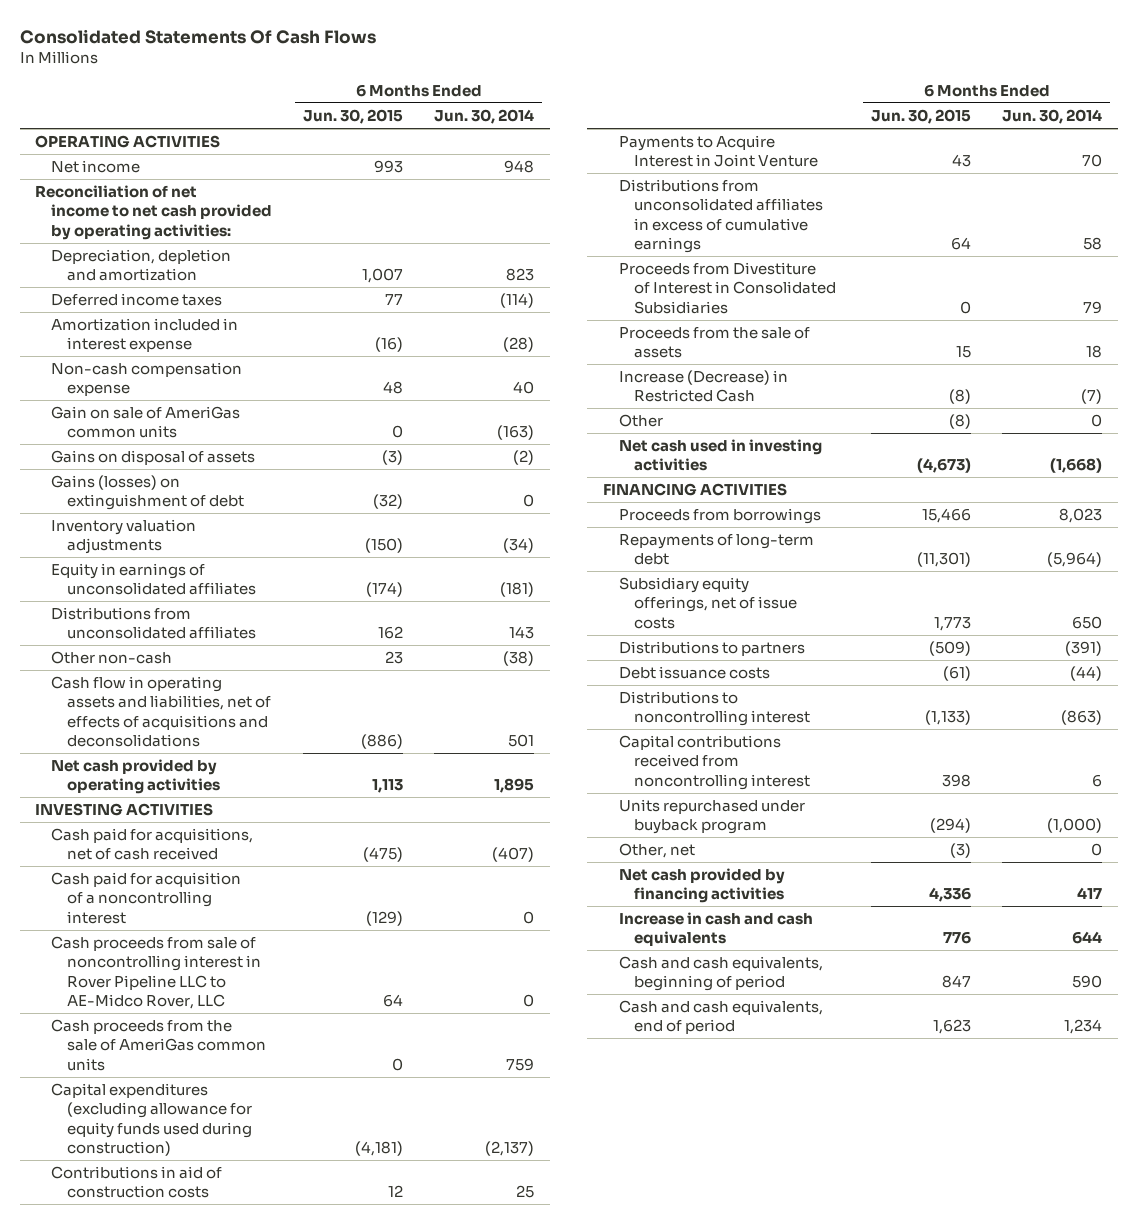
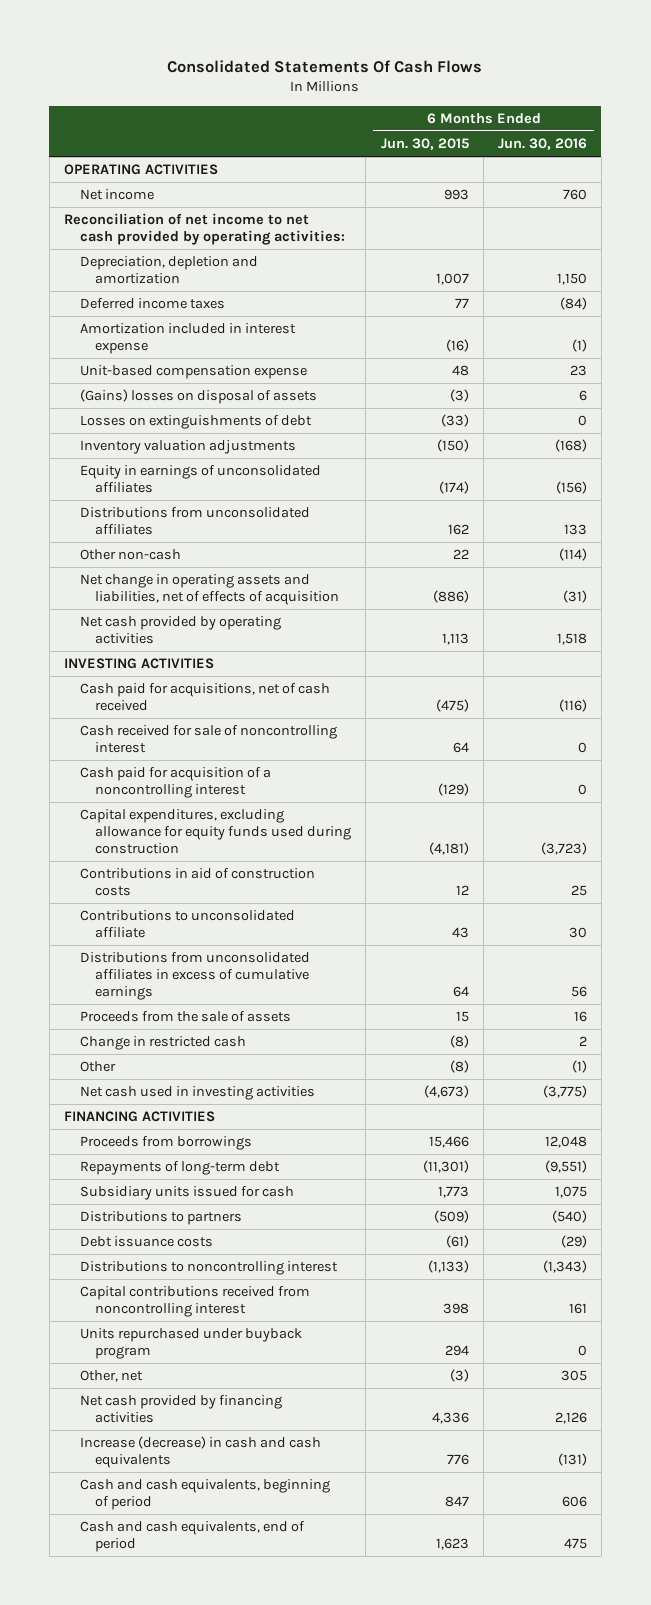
- | 6 Months Ended Jun. 30, 2015 | 6 Months Ended Jun. 30, 2014
+ | 6 Months Ended Jun. 30, 2015 | 6 Months Ended Jun. 30, 2016
- Non-cash compensation expense | 48 | 40
- Gain on sale of AmeriGas common units | 0 | (163)
- Gains on disposal of assets | (3) | (2)
- Gains (losses) on extinguishment of debt | (32) | 0
+ Unit-based compensation expense | 48 | 23
+ (Gains) losses on disposal of assets | (3) | 6
+ Losses on extinguishments of debt | (33) | 0
- Other non-cash | 23 | (38)
- Cash flow in operating assets and liabilities, net of effects of acquisitions and deconsolidations | (886) | 501
+ Other non-cash | 22 | (114)
+ Net change in operating assets and liabilities, net of effects of acquisition | (886) | (31)
+ Cash received for sale of noncontrolling interest | 64 | 0
- Cash proceeds from sale of noncontrolling interest in Rover Pipeline LLC to AE-Midco Rover, LLC | 64 | 0
- Cash proceeds from the sale of AmeriGas common units | 0 | 759
- Capital expenditures (excluding allowance for equity funds used during construction) | (4,181) | (2,137)
+ Capital expenditures, excluding allowance for equity funds used during construction | (4,181) | (3,723)
- Payments to Acquire Interest in Joint Venture | 43 | 70
+ Contributions to unconsolidated affiliate | 43 | 30
- Proceeds from Divestiture of Interest in Consolidated Subsidiaries | 0 | 79
- Increase (Decrease) in Restricted Cash | (8) | (7)
+ Change in restricted cash | (8) | 2
- Subsidiary equity offerings, net of issue costs | 1,773 | 650
+ Subsidiary units issued for cash | 1,773 | 1,075
- Units repurchased under buyback program | (294) | (1,000)
+ Units repurchased under buyback program | 294 | 0
- Increase in cash and cash equivalents | 776 | 644
+ Increase (decrease) in cash and cash equivalents | 776 | (131)

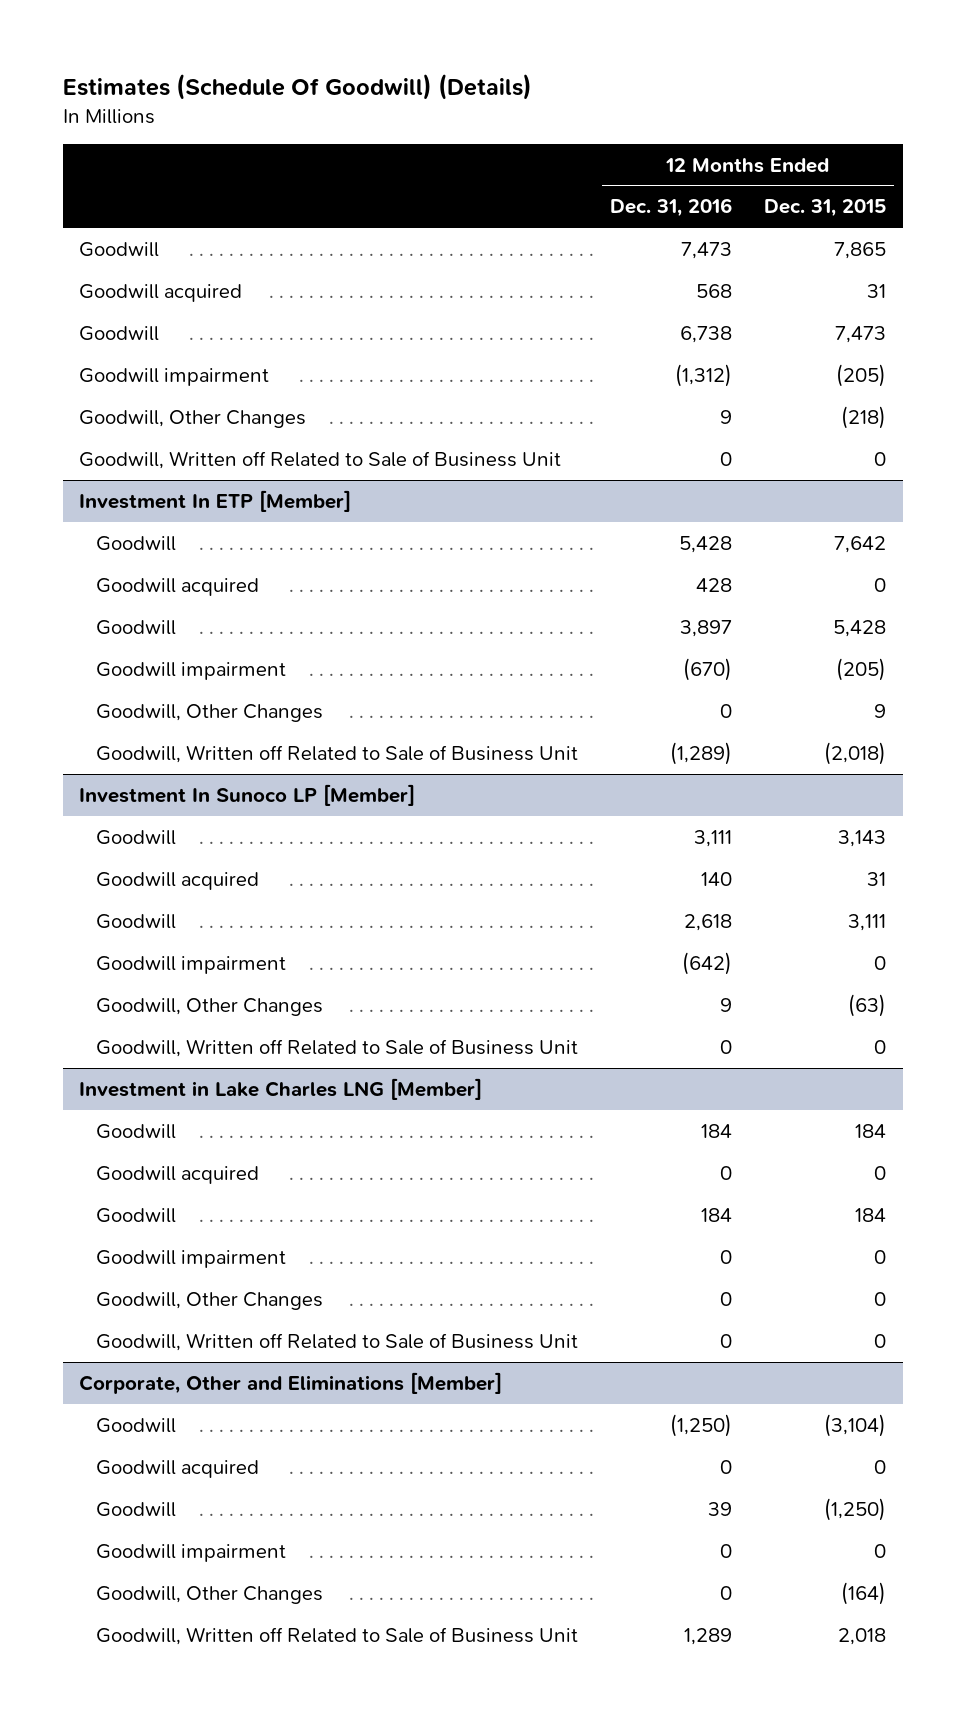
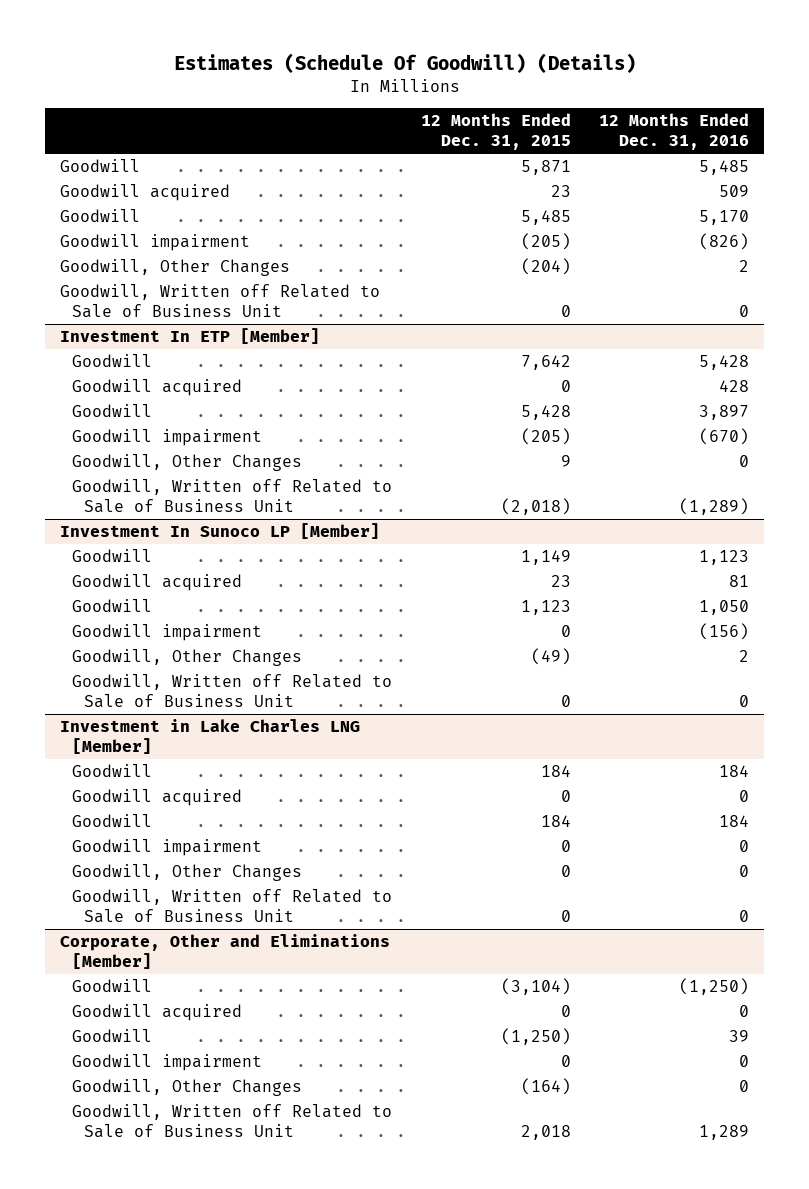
- | 12 Months Ended Dec. 31, 2016 | 12 Months Ended Dec. 31, 2015
+ | 12 Months Ended Dec. 31, 2015 | 12 Months Ended Dec. 31, 2016
- Goodwill | 7,473 | 7,865
- Goodwill acquired | 568 | 31
- Goodwill | 6,738 | 7,473
- Goodwill impairment | (1,312) | (205)
- Goodwill, Other Changes | 9 | (218)
+ Goodwill | 5,871 | 5,485
+ Goodwill acquired | 23 | 509
+ Goodwill | 5,485 | 5,170
+ Goodwill impairment | (205) | (826)
+ Goodwill, Other Changes | (204) | 2
@ Investment In Sunoco LP [Member]
- Goodwill | 3,111 | 3,143
- Goodwill acquired | 140 | 31
- Goodwill | 2,618 | 3,111
- Goodwill impairment | (642) | 0
- Goodwill, Other Changes | 9 | (63)
+ Goodwill | 1,149 | 1,123
+ Goodwill acquired | 23 | 81
+ Goodwill | 1,123 | 1,050
+ Goodwill impairment | 0 | (156)
+ Goodwill, Other Changes | (49) | 2

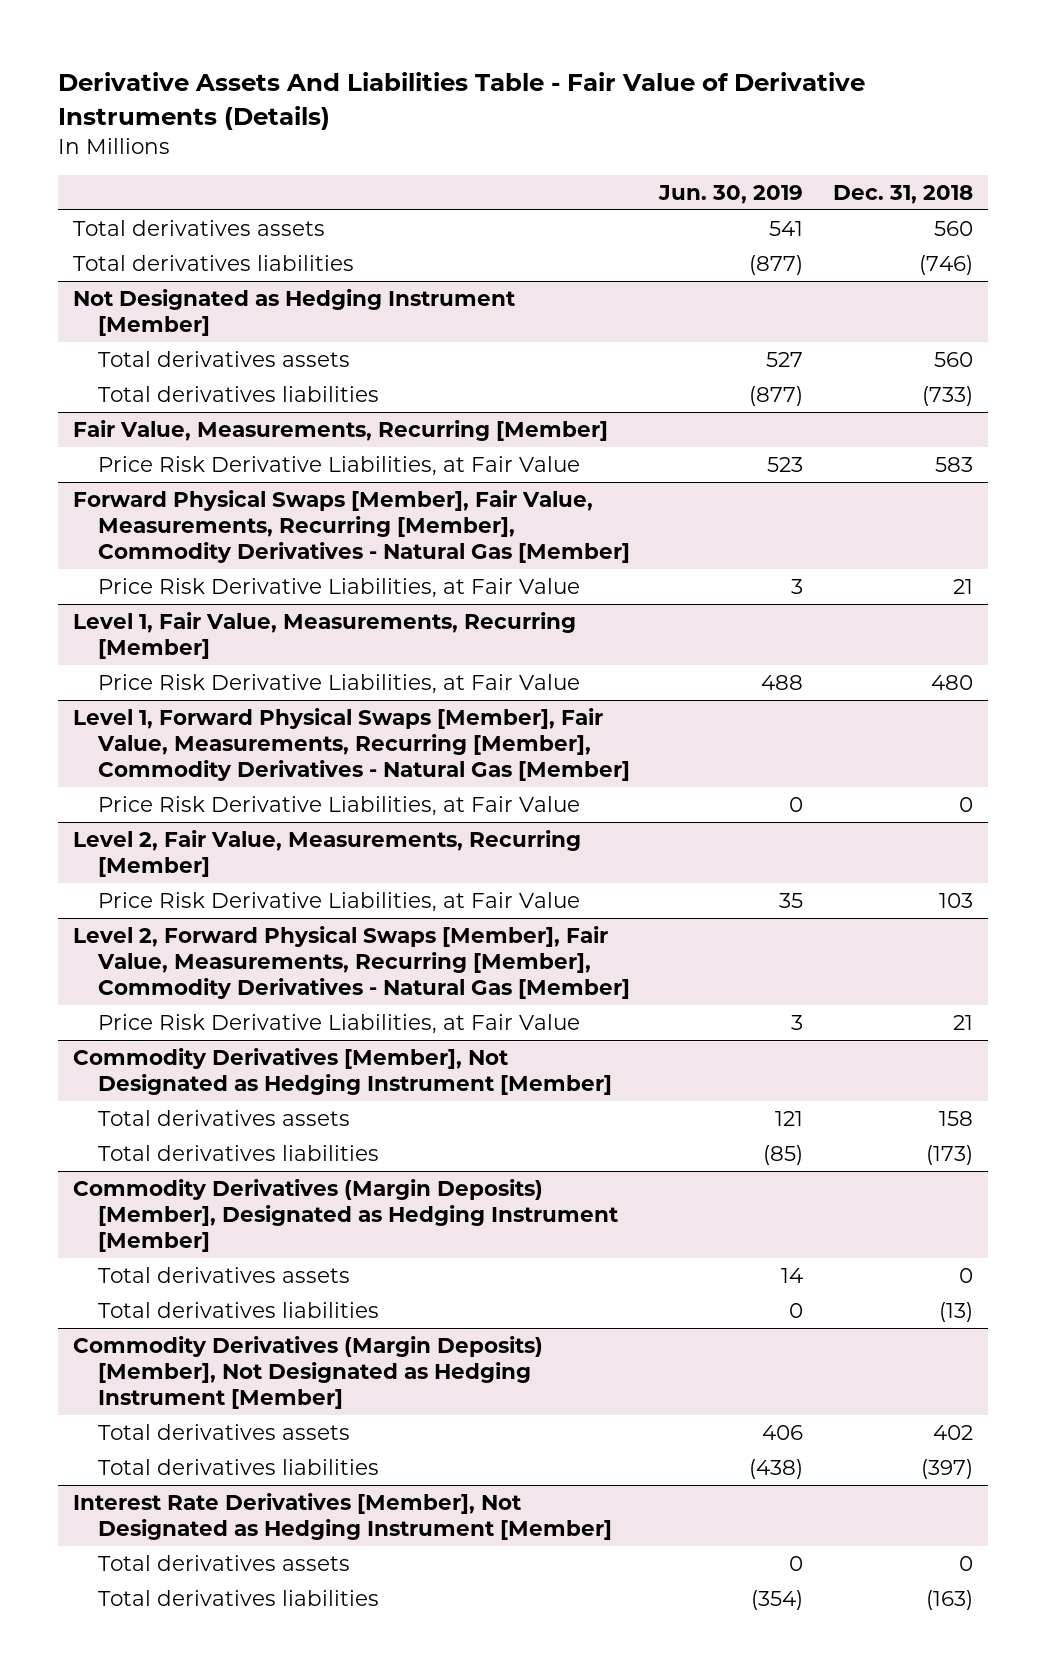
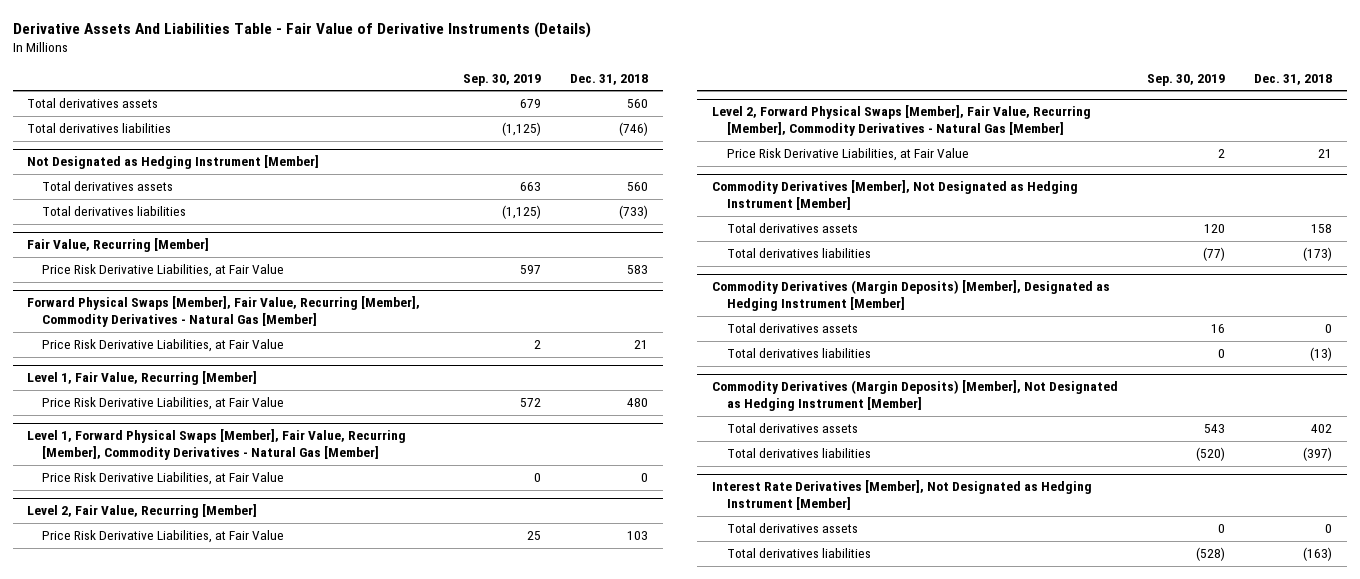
- | Jun. 30, 2019 | Dec. 31, 2018
+ | Sep. 30, 2019 | Dec. 31, 2018
- Fair Value, Measurements, Recurring [Member]
+ Fair Value, Recurring [Member]
- Forward Physical Swaps [Member], Fair Value, Measurements, Recurring [Member], Commodity Derivatives - Natural Gas [Member]
+ Forward Physical Swaps [Member], Fair Value, Recurring [Member], Commodity Derivatives - Natural Gas [Member]
- Level 1, Fair Value, Measurements, Recurring [Member]
+ Level 1, Fair Value, Recurring [Member]
- Level 1, Forward Physical Swaps [Member], Fair Value, Measurements, Recurring [Member], Commodity Derivatives - Natural Gas [Member]
+ Level 1, Forward Physical Swaps [Member], Fair Value, Recurring [Member], Commodity Derivatives - Natural Gas [Member]
- Level 2, Fair Value, Measurements, Recurring [Member]
+ Level 2, Fair Value, Recurring [Member]
- Level 2, Forward Physical Swaps [Member], Fair Value, Measurements, Recurring [Member], Commodity Derivatives - Natural Gas [Member]
+ Level 2, Forward Physical Swaps [Member], Fair Value, Recurring [Member], Commodity Derivatives - Natural Gas [Member]

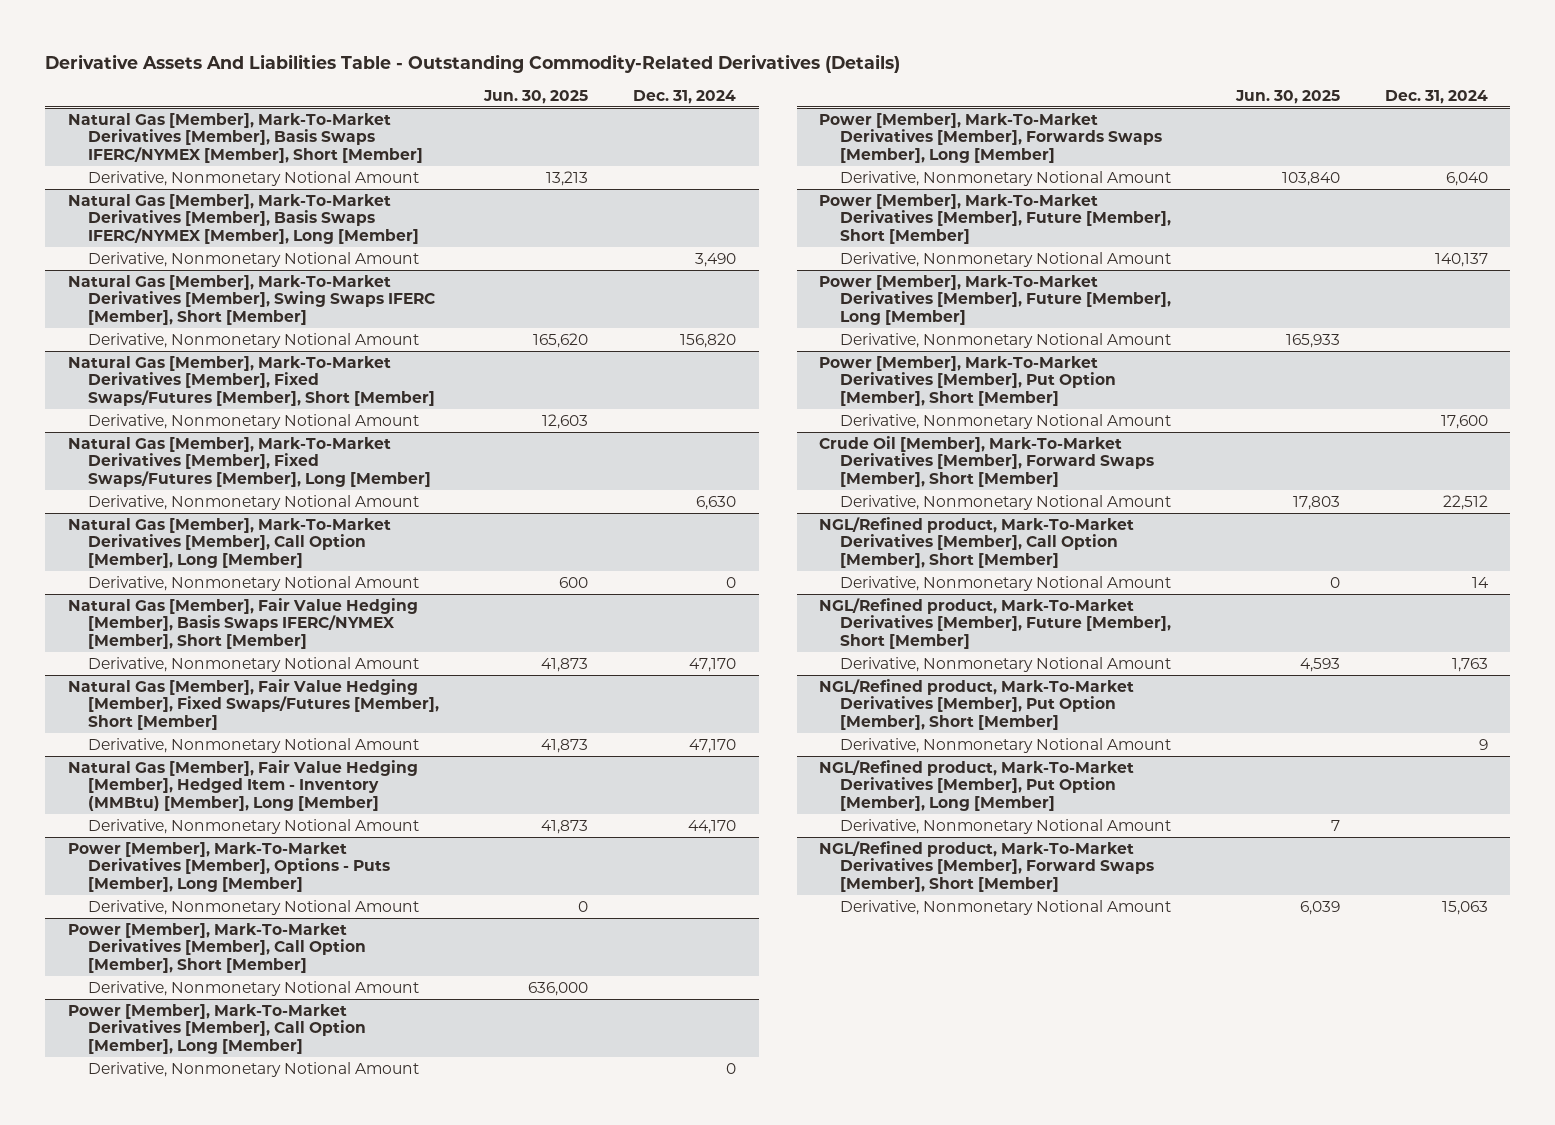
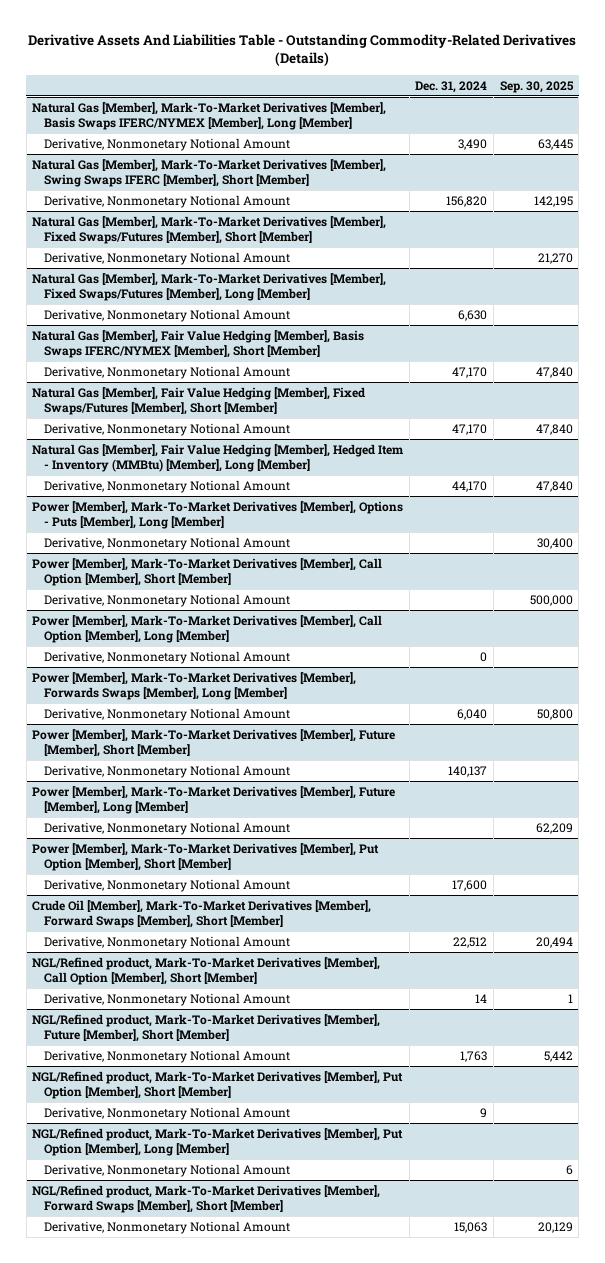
- | Jun. 30, 2025 | Dec. 31, 2024
+ | Dec. 31, 2024 | Sep. 30, 2025
- Natural Gas [Member], Mark-To-Market Derivatives [Member], Basis Swaps IFERC/NYMEX [Member], Short [Member]
- Derivative, Nonmonetary Notional Amount | 13,213 |
- Natural Gas [Member], Mark-To-Market Derivatives [Member], Call Option [Member], Long [Member]
- Derivative, Nonmonetary Notional Amount | 600 | 0

